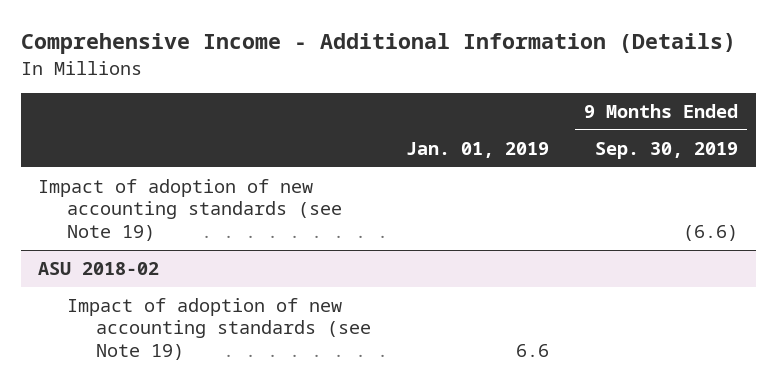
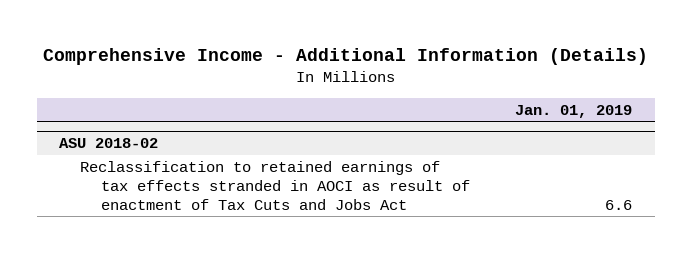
- | Jan. 01, 2019 | 9 Months Ended Sep. 30, 2019
+ | Jan. 01, 2019
- Impact of adoption of new accounting standards (see Note 19) | | (6.6)
@ ASU 2018-02
- Impact of adoption of new accounting standards (see Note 19) | 6.6 |
+ Reclassification to retained earnings of tax effects stranded in AOCI as result of enactment of Tax Cuts and Jobs Act | 6.6

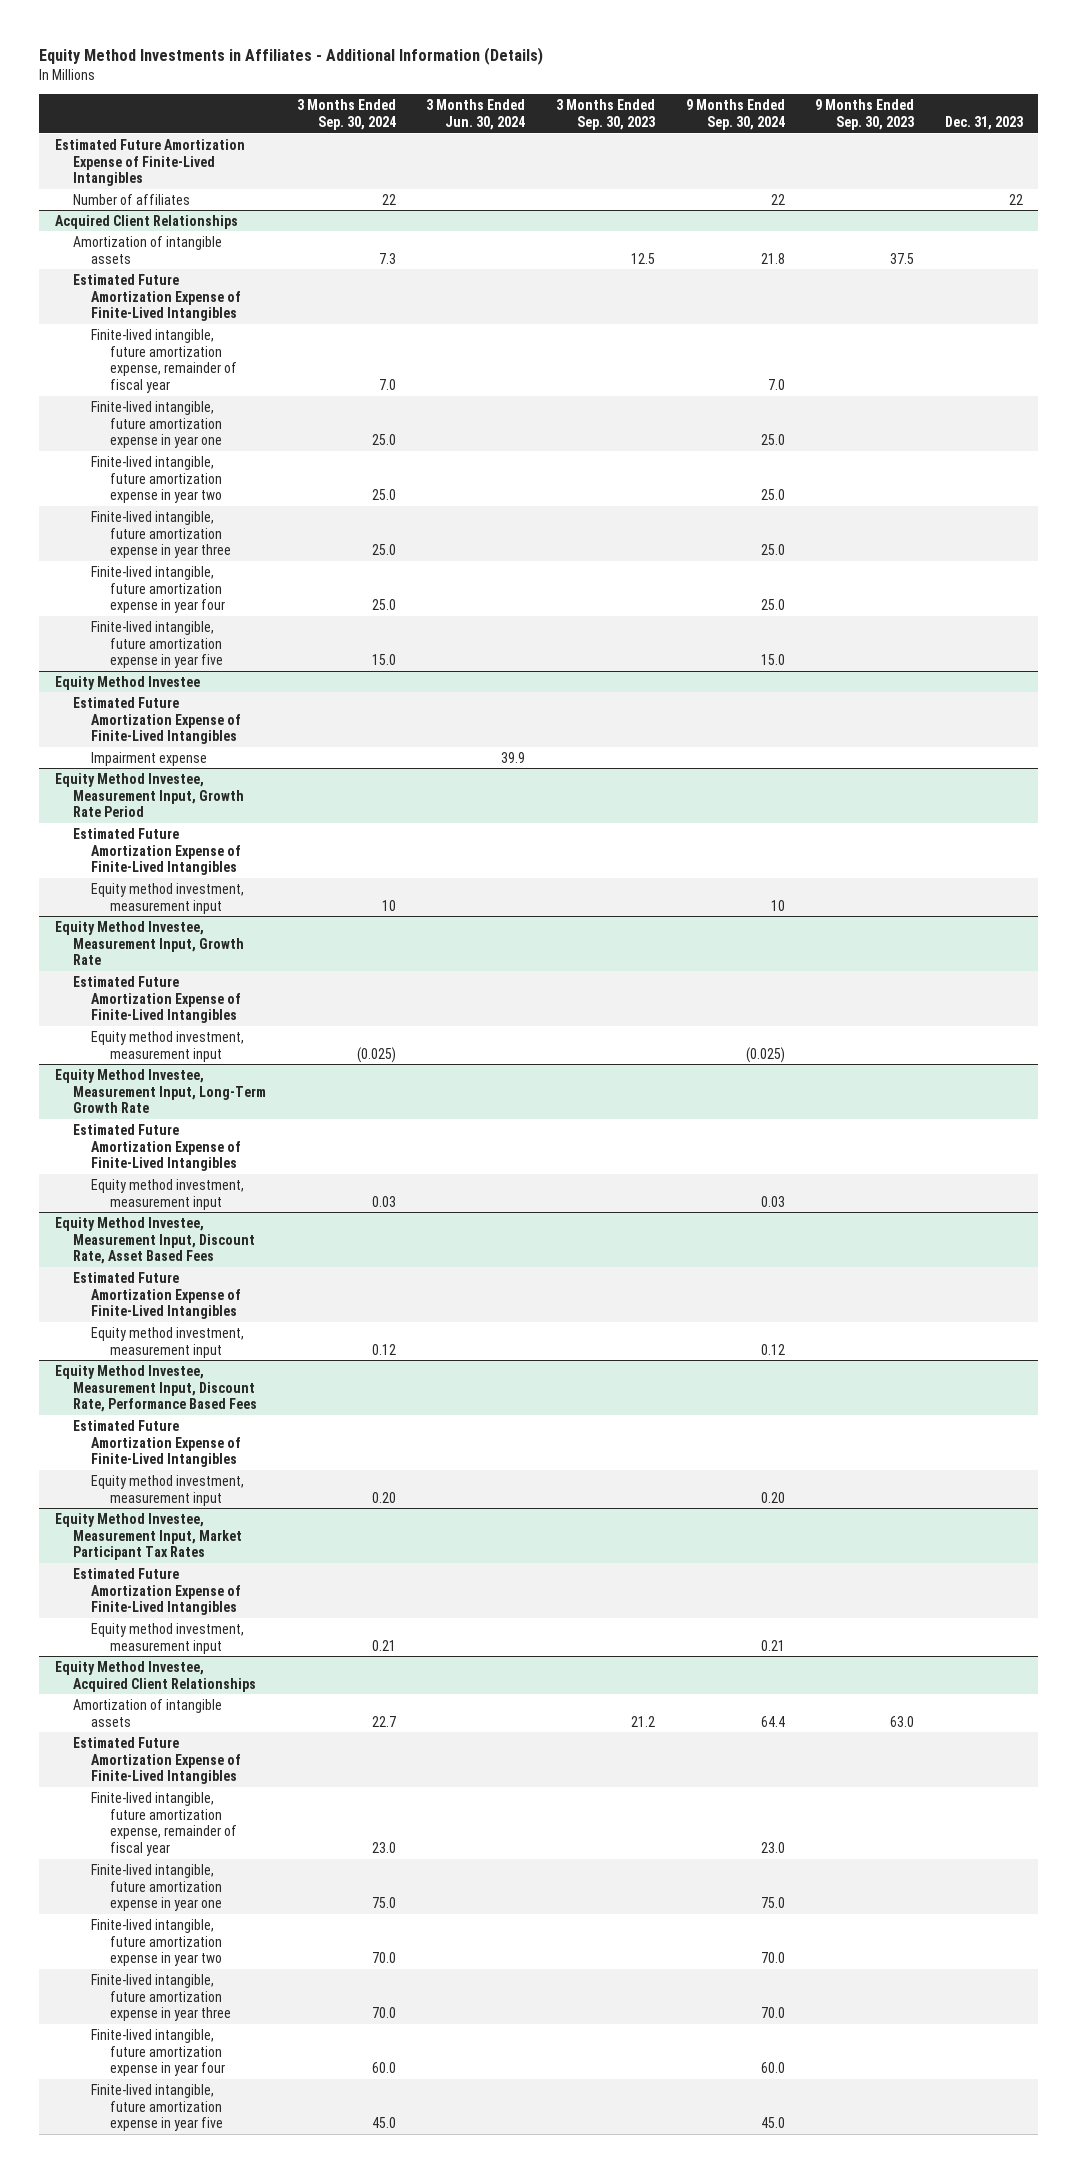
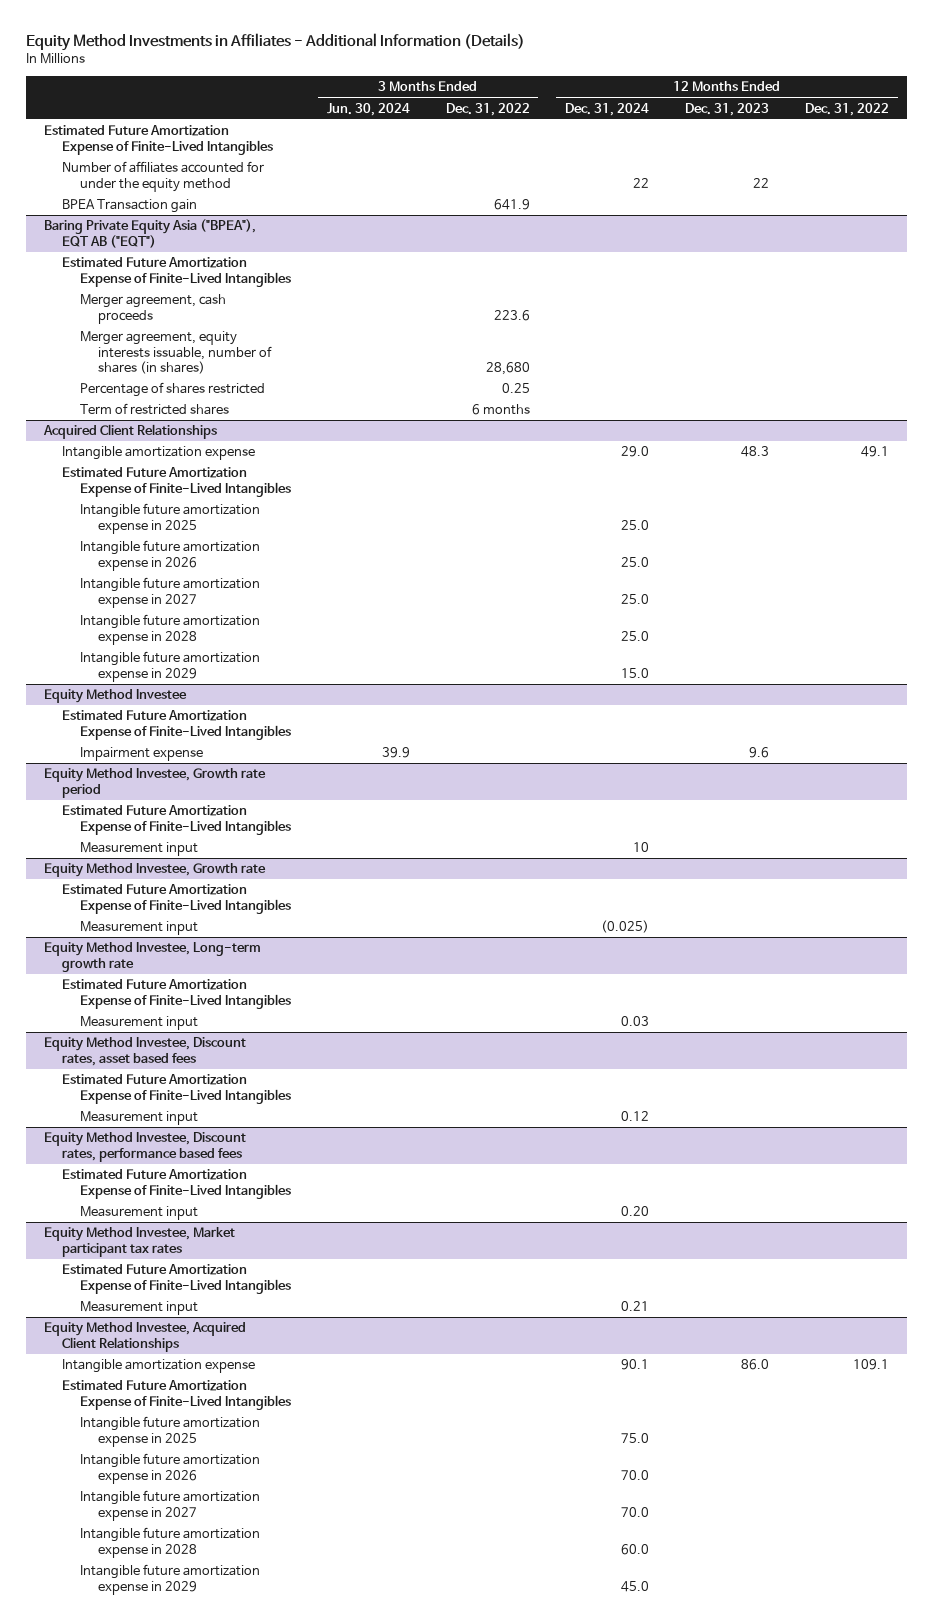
- | 3 Months Ended Sep. 30, 2024 | 3 Months Ended Jun. 30, 2024 | 3 Months Ended Sep. 30, 2023 | 9 Months Ended Sep. 30, 2024 | 9 Months Ended Sep. 30, 2023 | Dec. 31, 2023
+ | 3 Months Ended Jun. 30, 2024 | 3 Months Ended Dec. 31, 2022 | 12 Months Ended Dec. 31, 2024 | 12 Months Ended Dec. 31, 2023 | 12 Months Ended Dec. 31, 2022
- Number of affiliates | 22 | | | 22 | | 22
+ Number of affiliates accounted for under the equity method | | | 22 | 22 |
+ BPEA Transaction gain | | 641.9 | | |
+ Baring Private Equity Asia ("BPEA"), EQT AB ("EQT")
+ Estimated Future Amortization Expense of Finite-Lived Intangibles
+ Merger agreement, cash proceeds | | 223.6 | | |
+ Merger agreement, equity interests issuable, number of shares (in shares) | | 28,680 | | |
+ Percentage of shares restricted | | 0.25 | | |
+ Term of restricted shares | | 6 months | | |
@ Acquired Client Relationships
- Amortization of intangible assets | 7.3 | | 12.5 | 21.8 | 37.5 |
+ Intangible amortization expense | | | 29.0 | 48.3 | 49.1
- Finite-lived intangible, future amortization expense, remainder of fiscal year | 7.0 | | | 7.0 | |
- Finite-lived intangible, future amortization expense in year one | 25.0 | | | 25.0 | |
- Finite-lived intangible, future amortization expense in year two | 25.0 | | | 25.0 | |
- Finite-lived intangible, future amortization expense in year three | 25.0 | | | 25.0 | |
- Finite-lived intangible, future amortization expense in year four | 25.0 | | | 25.0 | |
- Finite-lived intangible, future amortization expense in year five | 15.0 | | | 15.0 | |
+ Intangible future amortization expense in 2025 | | | 25.0 | |
+ Intangible future amortization expense in 2026 | | | 25.0 | |
+ Intangible future amortization expense in 2027 | | | 25.0 | |
+ Intangible future amortization expense in 2028 | | | 25.0 | |
+ Intangible future amortization expense in 2029 | | | 15.0 | |
- Equity Method Investee, Measurement Input, Growth Rate Period
+ Equity Method Investee, Growth rate period
- Equity method investment, measurement input | 10 | | | 10 | |
- Equity Method Investee, Measurement Input, Growth Rate
+ Measurement input | | | 10 | |
+ Equity Method Investee, Growth rate
- Equity method investment, measurement input | (0.025) | | | (0.025) | |
- Equity Method Investee, Measurement Input, Long-Term Growth Rate
+ Measurement input | | | (0.025) | |
+ Equity Method Investee, Long-term growth rate
- Equity method investment, measurement input | 0.03 | | | 0.03 | |
- Equity Method Investee, Measurement Input, Discount Rate, Asset Based Fees
+ Measurement input | | | 0.03 | |
+ Equity Method Investee, Discount rates, asset based fees
- Equity method investment, measurement input | 0.12 | | | 0.12 | |
- Equity Method Investee, Measurement Input, Discount Rate, Performance Based Fees
+ Measurement input | | | 0.12 | |
+ Equity Method Investee, Discount rates, performance based fees
- Equity method investment, measurement input | 0.20 | | | 0.20 | |
- Equity Method Investee, Measurement Input, Market Participant Tax Rates
+ Measurement input | | | 0.20 | |
+ Equity Method Investee, Market participant tax rates
- Equity method investment, measurement input | 0.21 | | | 0.21 | |
+ Measurement input | | | 0.21 | |
@ Equity Method Investee, Acquired Client Relationships
- Amortization of intangible assets | 22.7 | | 21.2 | 64.4 | 63.0 |
+ Intangible amortization expense | | | 90.1 | 86.0 | 109.1
- Finite-lived intangible, future amortization expense, remainder of fiscal year | 23.0 | | | 23.0 | |
- Finite-lived intangible, future amortization expense in year one | 75.0 | | | 75.0 | |
- Finite-lived intangible, future amortization expense in year two | 70.0 | | | 70.0 | |
- Finite-lived intangible, future amortization expense in year three | 70.0 | | | 70.0 | |
- Finite-lived intangible, future amortization expense in year four | 60.0 | | | 60.0 | |
- Finite-lived intangible, future amortization expense in year five | 45.0 | | | 45.0 | |
+ Intangible future amortization expense in 2025 | | | 75.0 | |
+ Intangible future amortization expense in 2026 | | | 70.0 | |
+ Intangible future amortization expense in 2027 | | | 70.0 | |
+ Intangible future amortization expense in 2028 | | | 60.0 | |
+ Intangible future amortization expense in 2029 | | | 45.0 | |

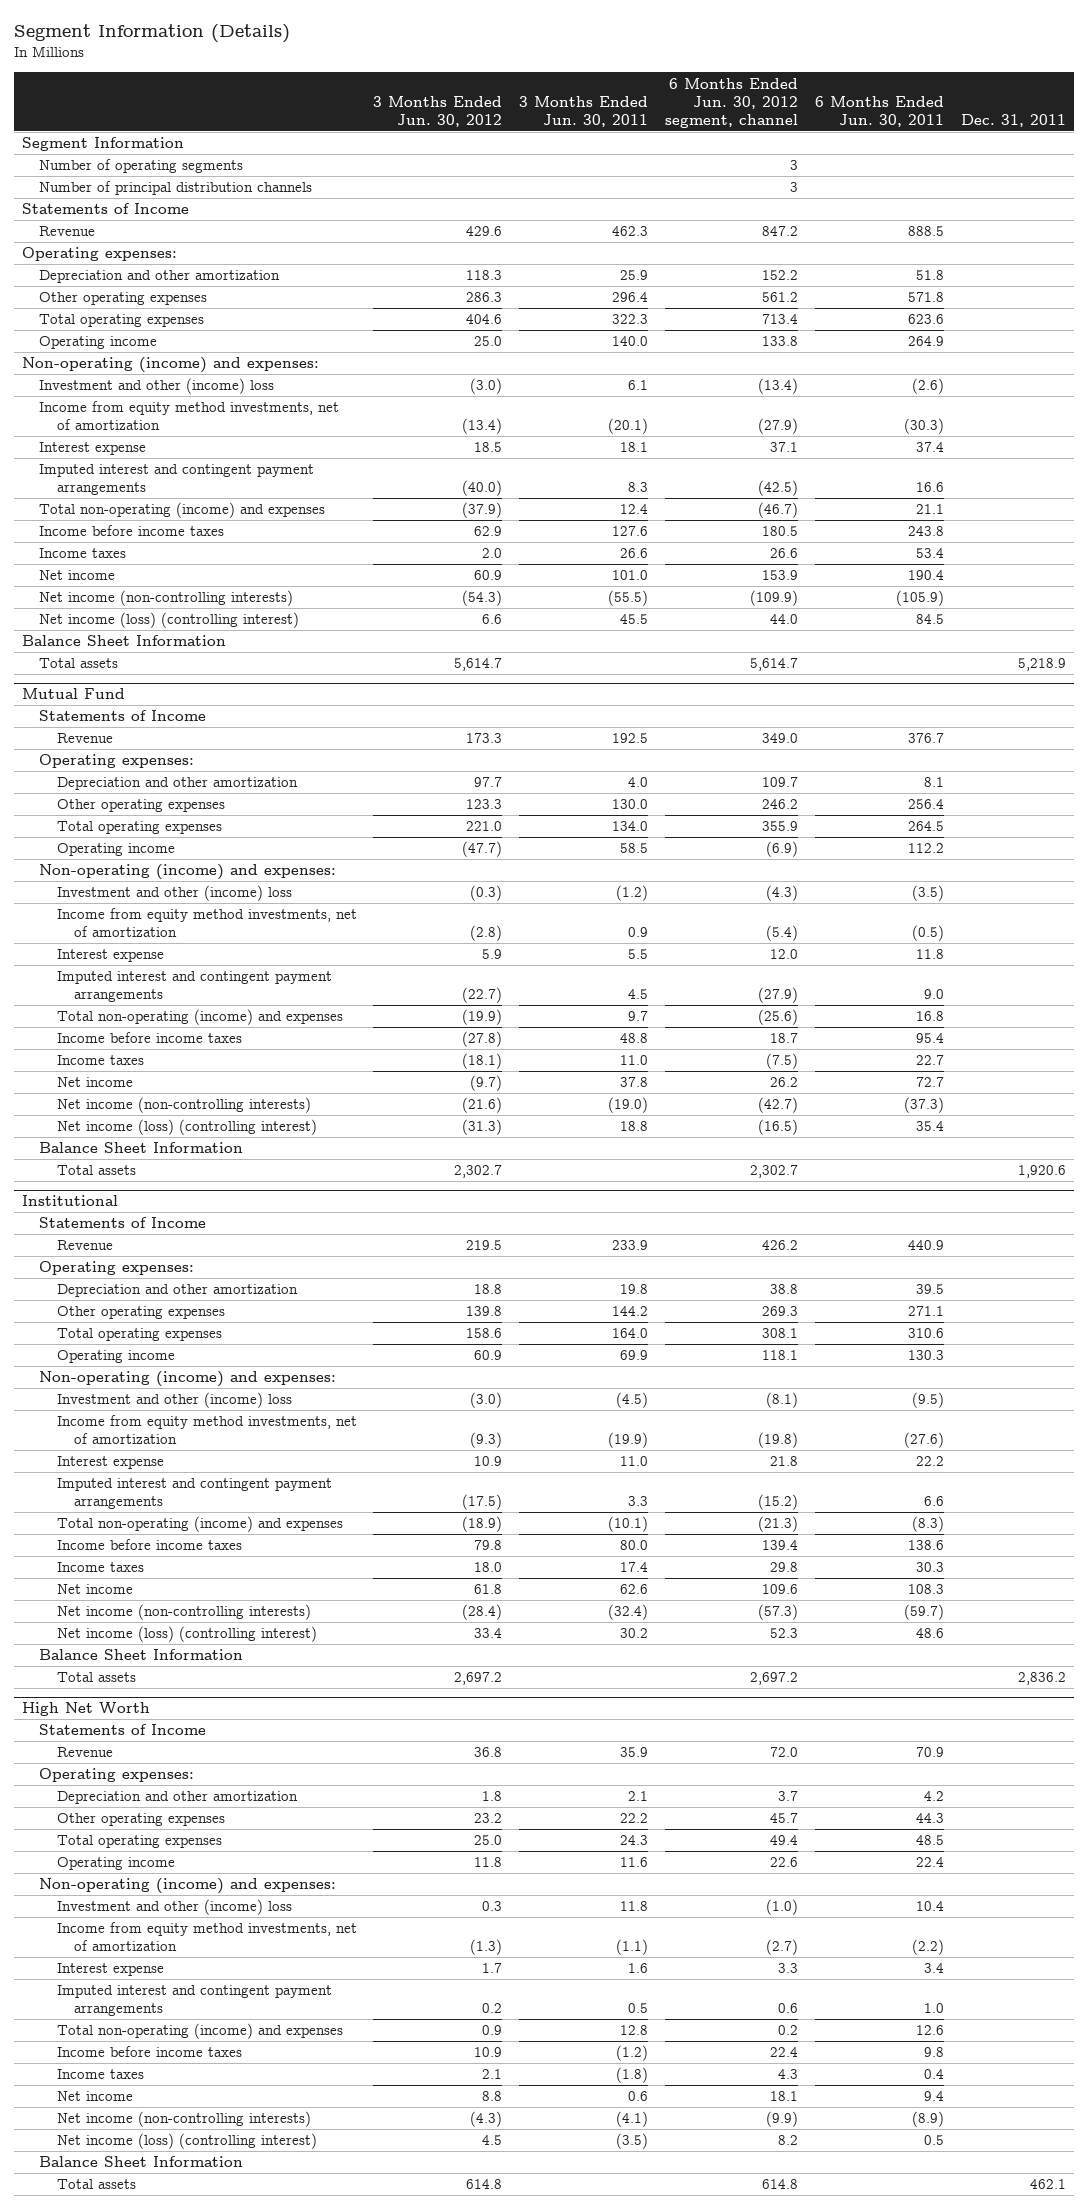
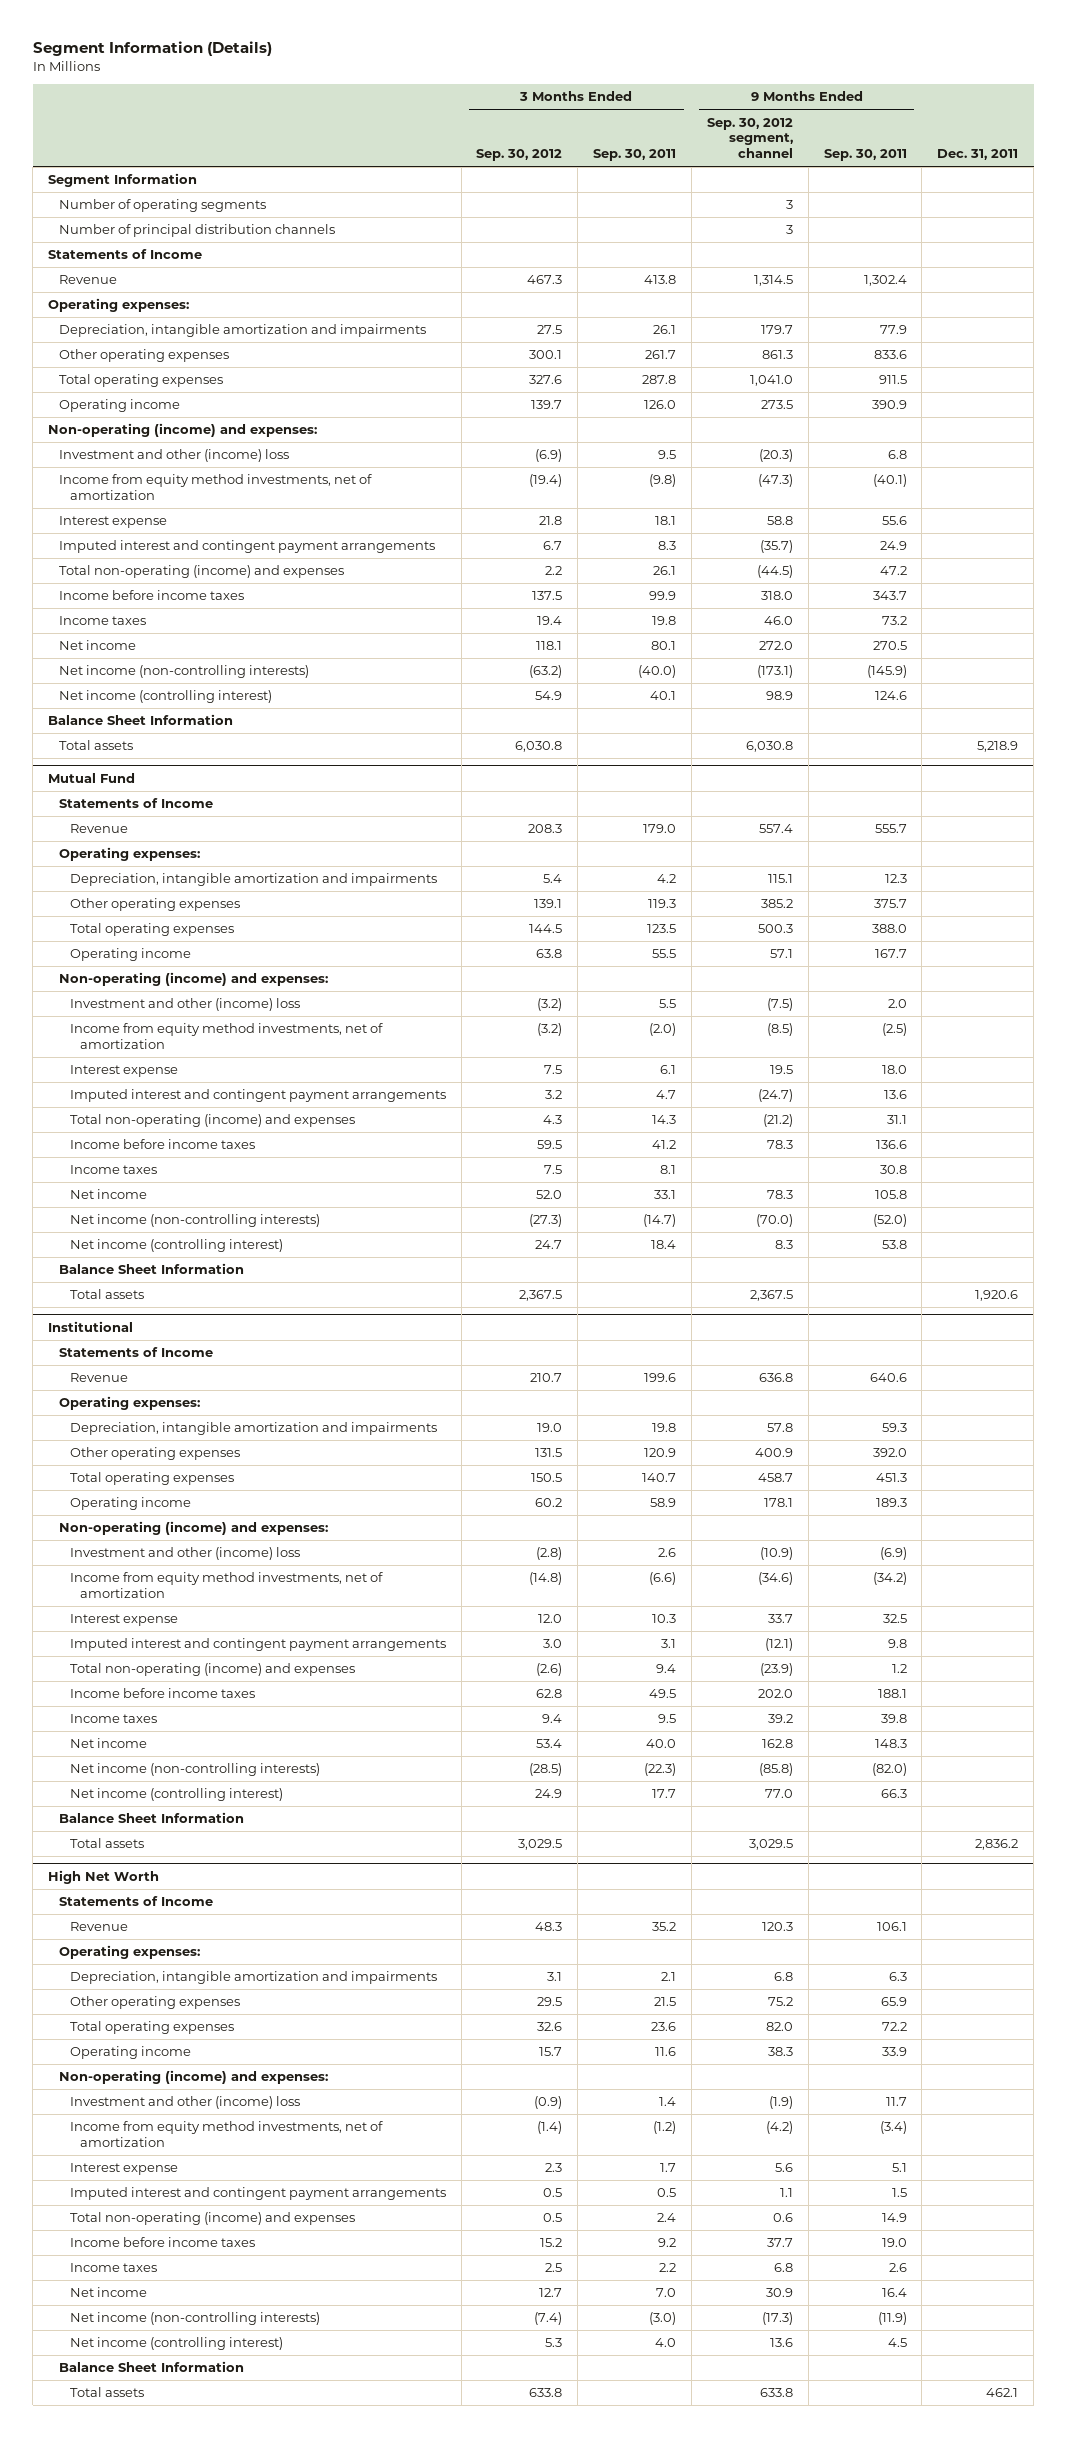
- | 3 Months Ended Jun. 30, 2012 | 3 Months Ended Jun. 30, 2011 | 6 Months Ended Jun. 30, 2012 segment, channel | 6 Months Ended Jun. 30, 2011 | Dec. 31, 2011
+ | 3 Months Ended Sep. 30, 2012 | 3 Months Ended Sep. 30, 2011 | 9 Months Ended Sep. 30, 2012 segment, channel | 9 Months Ended Sep. 30, 2011 | Dec. 31, 2011
- Depreciation and other amortization | 118.3 | 25.9 | 152.2 | 51.8 |
+ Depreciation, intangible amortization and impairments | 27.5 | 26.1 | 179.7 | 77.9 |
- Net income (loss) (controlling interest) | 6.6 | 45.5 | 44.0 | 84.5 |
+ Net income (controlling interest) | 54.9 | 40.1 | 98.9 | 124.6 |
@ Mutual Fund
- Depreciation and other amortization | 97.7 | 4.0 | 109.7 | 8.1 |
+ Depreciation, intangible amortization and impairments | 5.4 | 4.2 | 115.1 | 12.3 |
- Net income (loss) (controlling interest) | (31.3) | 18.8 | (16.5) | 35.4 |
+ Net income (controlling interest) | 24.7 | 18.4 | 8.3 | 53.8 |
@ Institutional
- Depreciation and other amortization | 18.8 | 19.8 | 38.8 | 39.5 |
+ Depreciation, intangible amortization and impairments | 19.0 | 19.8 | 57.8 | 59.3 |
- Net income (loss) (controlling interest) | 33.4 | 30.2 | 52.3 | 48.6 |
+ Net income (controlling interest) | 24.9 | 17.7 | 77.0 | 66.3 |
@ High Net Worth
- Depreciation and other amortization | 1.8 | 2.1 | 3.7 | 4.2 |
+ Depreciation, intangible amortization and impairments | 3.1 | 2.1 | 6.8 | 6.3 |
- Net income (loss) (controlling interest) | 4.5 | (3.5) | 8.2 | 0.5 |
+ Net income (controlling interest) | 5.3 | 4.0 | 13.6 | 4.5 |

